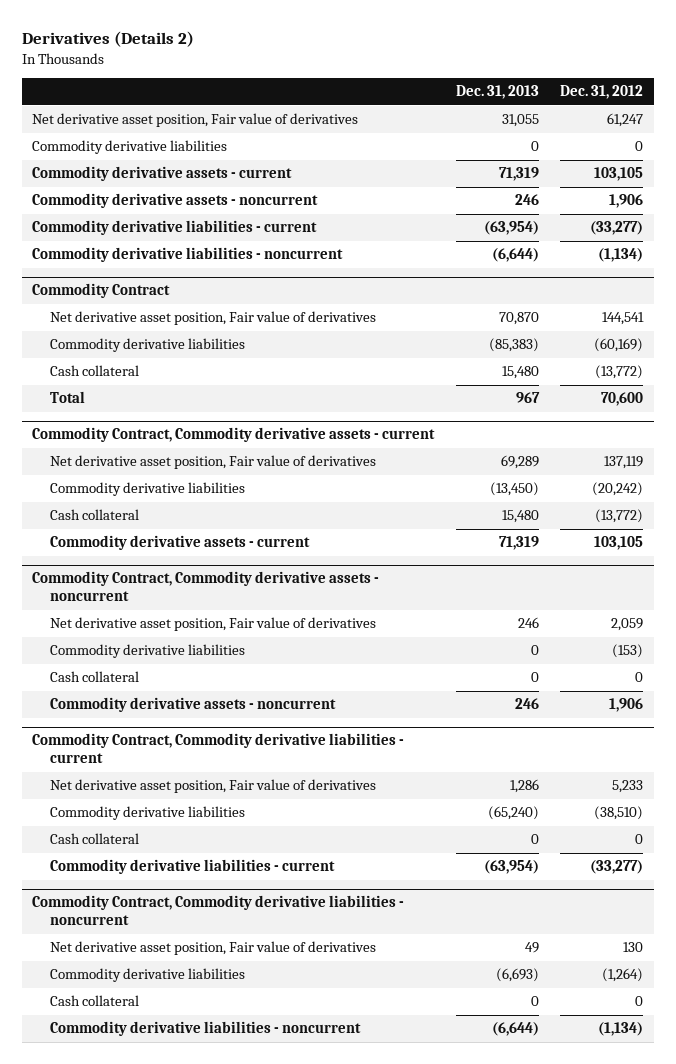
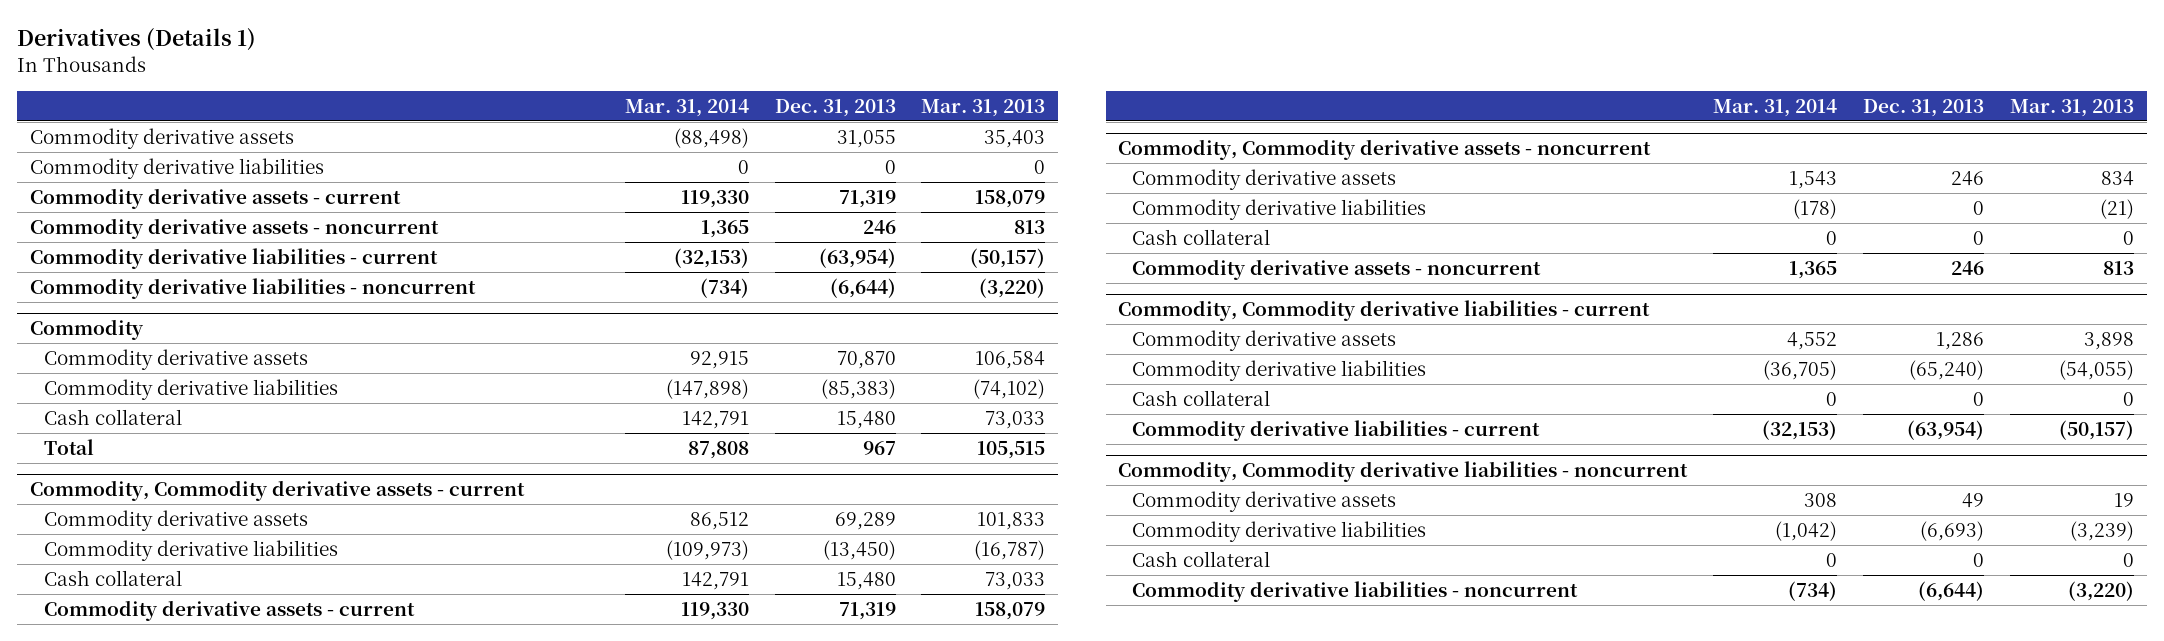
- Derivatives (Details 2)
+ Derivatives (Details 1)
- | Dec. 31, 2013 | Dec. 31, 2012
+ | Mar. 31, 2014 | Dec. 31, 2013 | Mar. 31, 2013
- Net derivative asset position, Fair value of derivatives | 31,055 | 61,247
+ Commodity derivative assets | (88,498) | 31,055 | 35,403
- Commodity Contract
- Net derivative asset position, Fair value of derivatives | 70,870 | 144,541
+ Commodity
+ Commodity derivative assets | 92,915 | 70,870 | 106,584
- Commodity Contract, Commodity derivative assets - current
- Net derivative asset position, Fair value of derivatives | 69,289 | 137,119
+ Commodity, Commodity derivative assets - current
+ Commodity derivative assets | 86,512 | 69,289 | 101,833
- Commodity Contract, Commodity derivative assets - noncurrent
- Net derivative asset position, Fair value of derivatives | 246 | 2,059
+ Commodity, Commodity derivative assets - noncurrent
+ Commodity derivative assets | 1,543 | 246 | 834
- Commodity Contract, Commodity derivative liabilities - current
- Net derivative asset position, Fair value of derivatives | 1,286 | 5,233
+ Commodity, Commodity derivative liabilities - current
+ Commodity derivative assets | 4,552 | 1,286 | 3,898
- Commodity Contract, Commodity derivative liabilities - noncurrent
- Net derivative asset position, Fair value of derivatives | 49 | 130
+ Commodity, Commodity derivative liabilities - noncurrent
+ Commodity derivative assets | 308 | 49 | 19

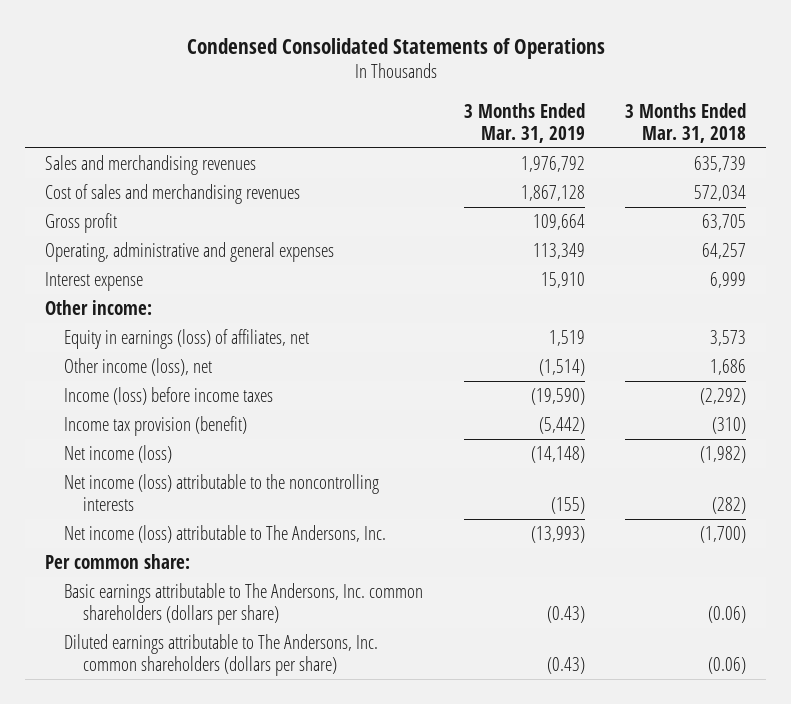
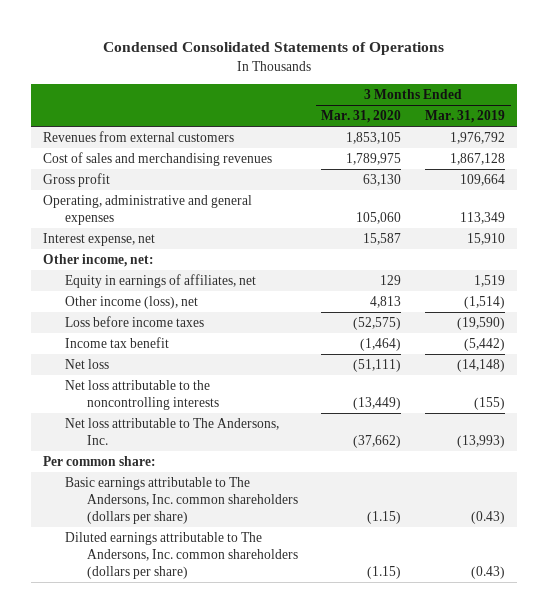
- | 3 Months Ended Mar. 31, 2019 | 3 Months Ended Mar. 31, 2018
+ | 3 Months Ended Mar. 31, 2020 | 3 Months Ended Mar. 31, 2019
- Sales and merchandising revenues | 1,976,792 | 635,739
+ Revenues from external customers | 1,853,105 | 1,976,792
- Interest expense | 15,910 | 6,999
- Other income:
- Equity in earnings (loss) of affiliates, net | 1,519 | 3,573
+ Interest expense, net | 15,587 | 15,910
+ Other income, net:
+ Equity in earnings of affiliates, net | 129 | 1,519
- Income (loss) before income taxes | (19,590) | (2,292)
- Income tax provision (benefit) | (5,442) | (310)
- Net income (loss) | (14,148) | (1,982)
- Net income (loss) attributable to the noncontrolling interests | (155) | (282)
- Net income (loss) attributable to The Andersons, Inc. | (13,993) | (1,700)
+ Loss before income taxes | (52,575) | (19,590)
+ Income tax benefit | (1,464) | (5,442)
+ Net loss | (51,111) | (14,148)
+ Net loss attributable to the noncontrolling interests | (13,449) | (155)
+ Net loss attributable to The Andersons, Inc. | (37,662) | (13,993)

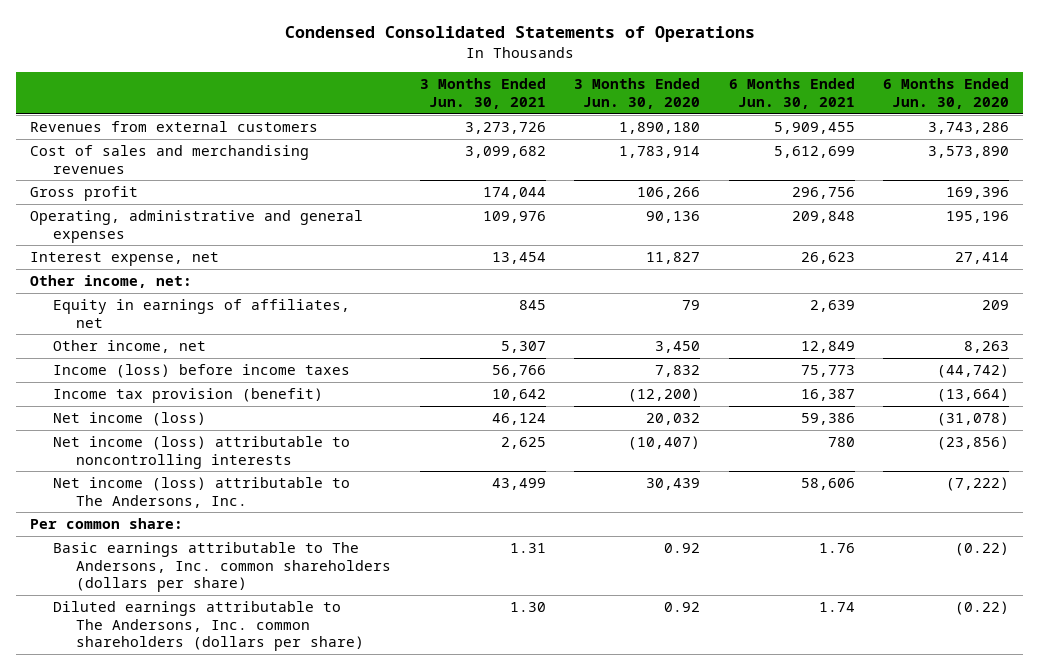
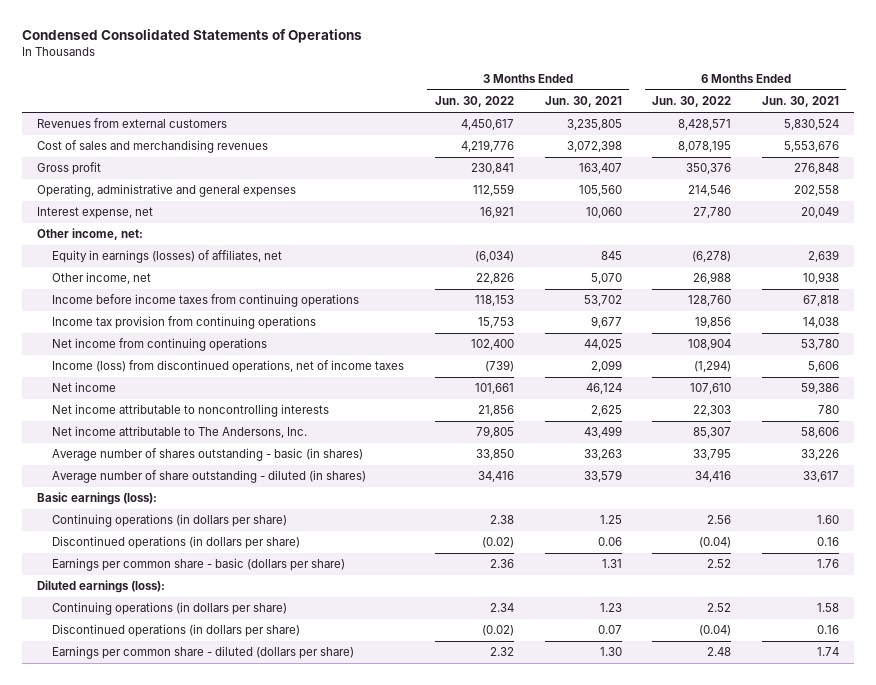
- | 3 Months Ended Jun. 30, 2021 | 3 Months Ended Jun. 30, 2020 | 6 Months Ended Jun. 30, 2021 | 6 Months Ended Jun. 30, 2020
+ | 3 Months Ended Jun. 30, 2022 | 3 Months Ended Jun. 30, 2021 | 6 Months Ended Jun. 30, 2022 | 6 Months Ended Jun. 30, 2021
- Revenues from external customers | 3,273,726 | 1,890,180 | 5,909,455 | 3,743,286
- Cost of sales and merchandising revenues | 3,099,682 | 1,783,914 | 5,612,699 | 3,573,890
- Gross profit | 174,044 | 106,266 | 296,756 | 169,396
- Operating, administrative and general expenses | 109,976 | 90,136 | 209,848 | 195,196
- Interest expense, net | 13,454 | 11,827 | 26,623 | 27,414
+ Revenues from external customers | 4,450,617 | 3,235,805 | 8,428,571 | 5,830,524
+ Cost of sales and merchandising revenues | 4,219,776 | 3,072,398 | 8,078,195 | 5,553,676
+ Gross profit | 230,841 | 163,407 | 350,376 | 276,848
+ Operating, administrative and general expenses | 112,559 | 105,560 | 214,546 | 202,558
+ Interest expense, net | 16,921 | 10,060 | 27,780 | 20,049
- Equity in earnings of affiliates, net | 845 | 79 | 2,639 | 209
- Other income, net | 5,307 | 3,450 | 12,849 | 8,263
- Income (loss) before income taxes | 56,766 | 7,832 | 75,773 | (44,742)
- Income tax provision (benefit) | 10,642 | (12,200) | 16,387 | (13,664)
- Net income (loss) | 46,124 | 20,032 | 59,386 | (31,078)
- Net income (loss) attributable to noncontrolling interests | 2,625 | (10,407) | 780 | (23,856)
- Net income (loss) attributable to The Andersons, Inc. | 43,499 | 30,439 | 58,606 | (7,222)
- Per common share:
- Basic earnings attributable to The Andersons, Inc. common shareholders (dollars per share) | 1.31 | 0.92 | 1.76 | (0.22)
- Diluted earnings attributable to The Andersons, Inc. common shareholders (dollars per share) | 1.30 | 0.92 | 1.74 | (0.22)
+ Equity in earnings (losses) of affiliates, net | (6,034) | 845 | (6,278) | 2,639
+ Other income, net | 22,826 | 5,070 | 26,988 | 10,938
+ Income before income taxes from continuing operations | 118,153 | 53,702 | 128,760 | 67,818
+ Income tax provision from continuing operations | 15,753 | 9,677 | 19,856 | 14,038
+ Net income from continuing operations | 102,400 | 44,025 | 108,904 | 53,780
+ Income (loss) from discontinued operations, net of income taxes | (739) | 2,099 | (1,294) | 5,606
+ Net income | 101,661 | 46,124 | 107,610 | 59,386
+ Net income attributable to noncontrolling interests | 21,856 | 2,625 | 22,303 | 780
+ Net income attributable to The Andersons, Inc. | 79,805 | 43,499 | 85,307 | 58,606
+ Average number of shares outstanding - basic (in shares) | 33,850 | 33,263 | 33,795 | 33,226
+ Average number of share outstanding - diluted (in shares) | 34,416 | 33,579 | 34,416 | 33,617
+ Basic earnings (loss):
+ Continuing operations (in dollars per share) | 2.38 | 1.25 | 2.56 | 1.60
+ Discontinued operations (in dollars per share) | (0.02) | 0.06 | (0.04) | 0.16
+ Earnings per common share - basic (dollars per share) | 2.36 | 1.31 | 2.52 | 1.76
+ Diluted earnings (loss):
+ Continuing operations (in dollars per share) | 2.34 | 1.23 | 2.52 | 1.58
+ Discontinued operations (in dollars per share) | (0.02) | 0.07 | (0.04) | 0.16
+ Earnings per common share - diluted (dollars per share) | 2.32 | 1.30 | 2.48 | 1.74

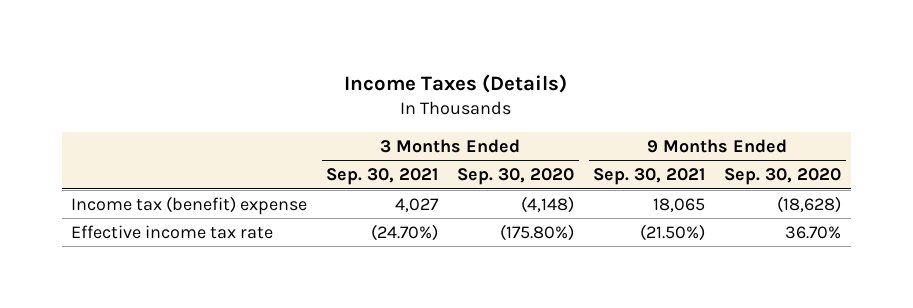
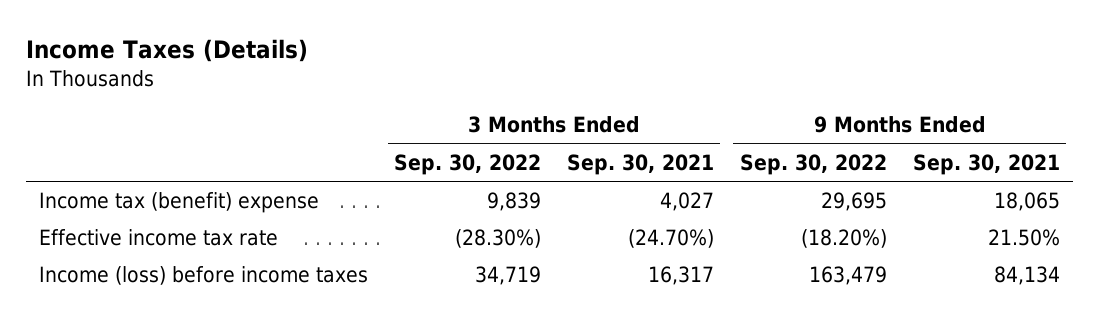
- | 3 Months Ended Sep. 30, 2021 | 3 Months Ended Sep. 30, 2020 | 9 Months Ended Sep. 30, 2021 | 9 Months Ended Sep. 30, 2020
+ | 3 Months Ended Sep. 30, 2022 | 3 Months Ended Sep. 30, 2021 | 9 Months Ended Sep. 30, 2022 | 9 Months Ended Sep. 30, 2021
- Effective income tax rate | (24.70%) | (175.80%) | (21.50%) | 36.70%
+ Effective income tax rate | (28.30%) | (24.70%) | (18.20%) | 21.50%
+ Income (loss) before income taxes | 34,719 | 16,317 | 163,479 | 84,134

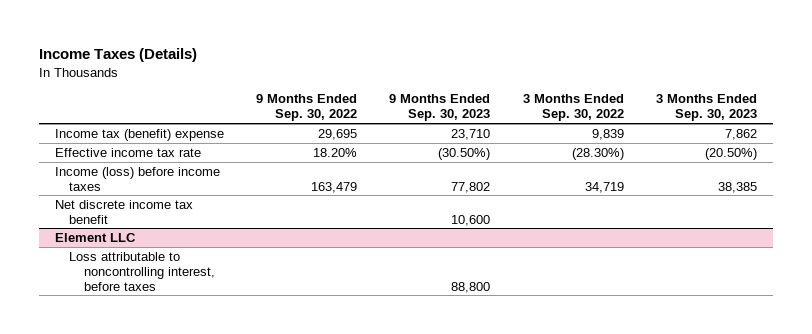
- | 3 Months Ended Sep. 30, 2022 | 3 Months Ended Sep. 30, 2021 | 9 Months Ended Sep. 30, 2022 | 9 Months Ended Sep. 30, 2021
+ | 9 Months Ended Sep. 30, 2022 | 9 Months Ended Sep. 30, 2023 | 3 Months Ended Sep. 30, 2022 | 3 Months Ended Sep. 30, 2023
- Effective income tax rate | (28.30%) | (24.70%) | (18.20%) | 21.50%
+ Effective income tax rate | 18.20% | (30.50%) | (28.30%) | (20.50%)
+ Net discrete income tax benefit | | 10,600 | |
+ Element LLC
+ Loss attributable to noncontrolling interest, before taxes | | 88,800 | |

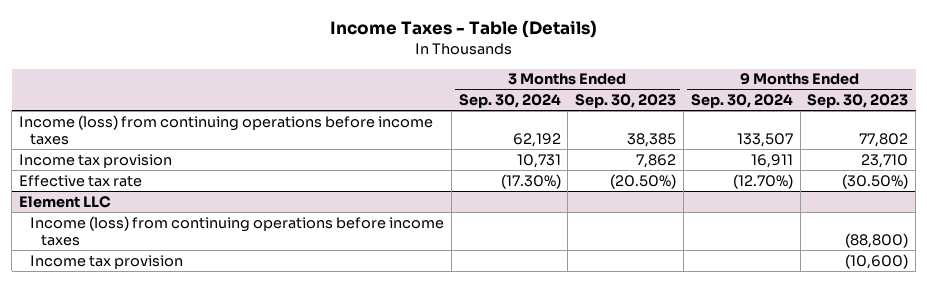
- Income Taxes (Details)
+ Income Taxes - Table (Details)
- | 9 Months Ended Sep. 30, 2022 | 9 Months Ended Sep. 30, 2023 | 3 Months Ended Sep. 30, 2022 | 3 Months Ended Sep. 30, 2023
+ | 3 Months Ended Sep. 30, 2024 | 3 Months Ended Sep. 30, 2023 | 9 Months Ended Sep. 30, 2024 | 9 Months Ended Sep. 30, 2023
- Income tax (benefit) expense | 29,695 | 23,710 | 9,839 | 7,862
- Effective income tax rate | 18.20% | (30.50%) | (28.30%) | (20.50%)
- Income (loss) before income taxes | 163,479 | 77,802 | 34,719 | 38,385
- Net discrete income tax benefit | | 10,600 | |
+ Income (loss) from continuing operations before income taxes | 62,192 | 38,385 | 133,507 | 77,802
+ Income tax provision | 10,731 | 7,862 | 16,911 | 23,710
+ Effective tax rate | (17.30%) | (20.50%) | (12.70%) | (30.50%)
@ Element LLC
- Loss attributable to noncontrolling interest, before taxes | | 88,800 | |
+ Income (loss) from continuing operations before income taxes | | | | (88,800)
+ Income tax provision | | | | (10,600)

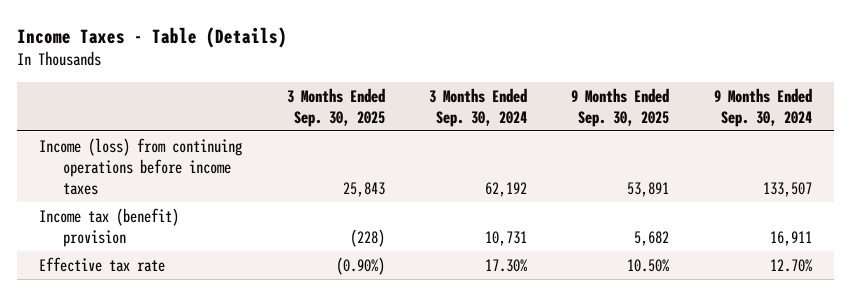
- | 3 Months Ended Sep. 30, 2024 | 3 Months Ended Sep. 30, 2023 | 9 Months Ended Sep. 30, 2024 | 9 Months Ended Sep. 30, 2023
+ | 3 Months Ended Sep. 30, 2025 | 3 Months Ended Sep. 30, 2024 | 9 Months Ended Sep. 30, 2025 | 9 Months Ended Sep. 30, 2024
- Income tax provision | 10,731 | 7,862 | 16,911 | 23,710
- Effective tax rate | (17.30%) | (20.50%) | (12.70%) | (30.50%)
- Element LLC
- Income (loss) from continuing operations before income taxes | | | | (88,800)
- Income tax provision | | | | (10,600)
+ Income tax (benefit) provision | (228) | 10,731 | 5,682 | 16,911
+ Effective tax rate | (0.90%) | 17.30% | 10.50% | 12.70%

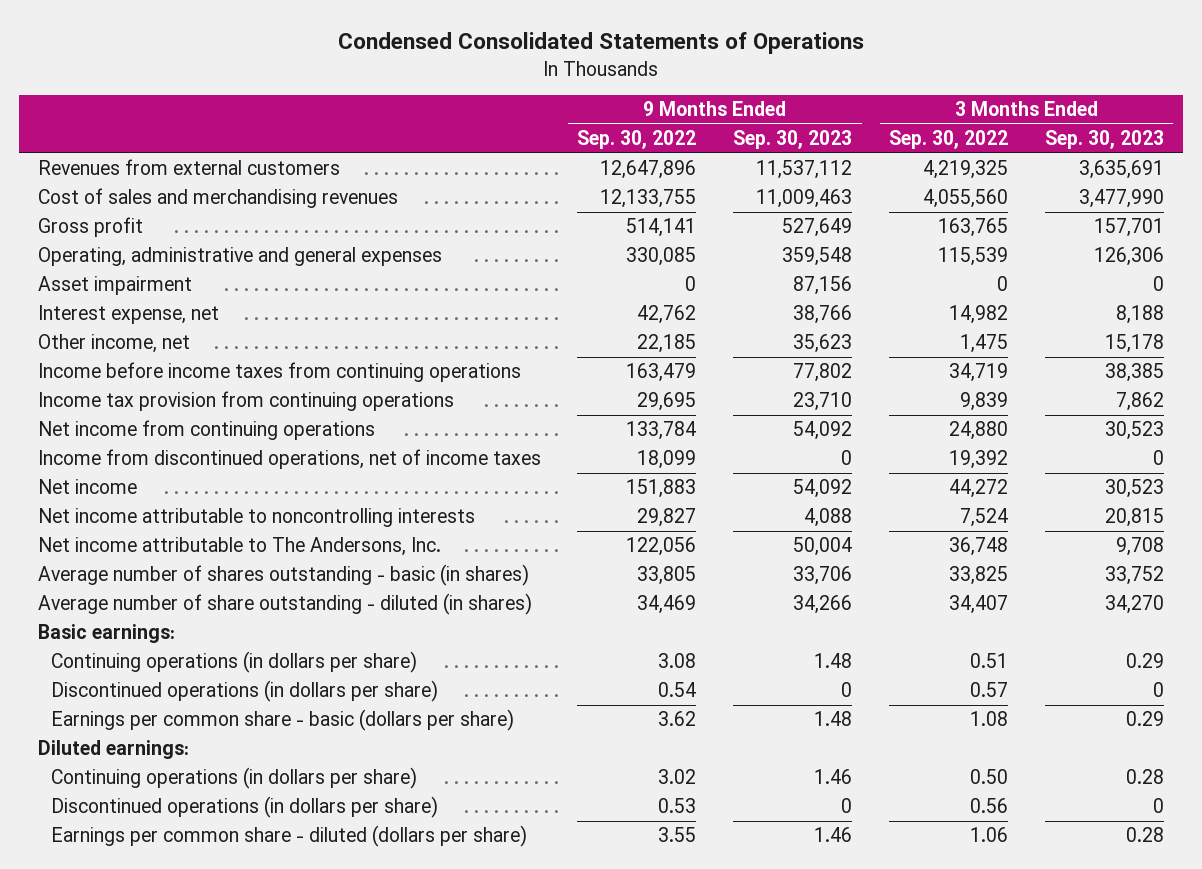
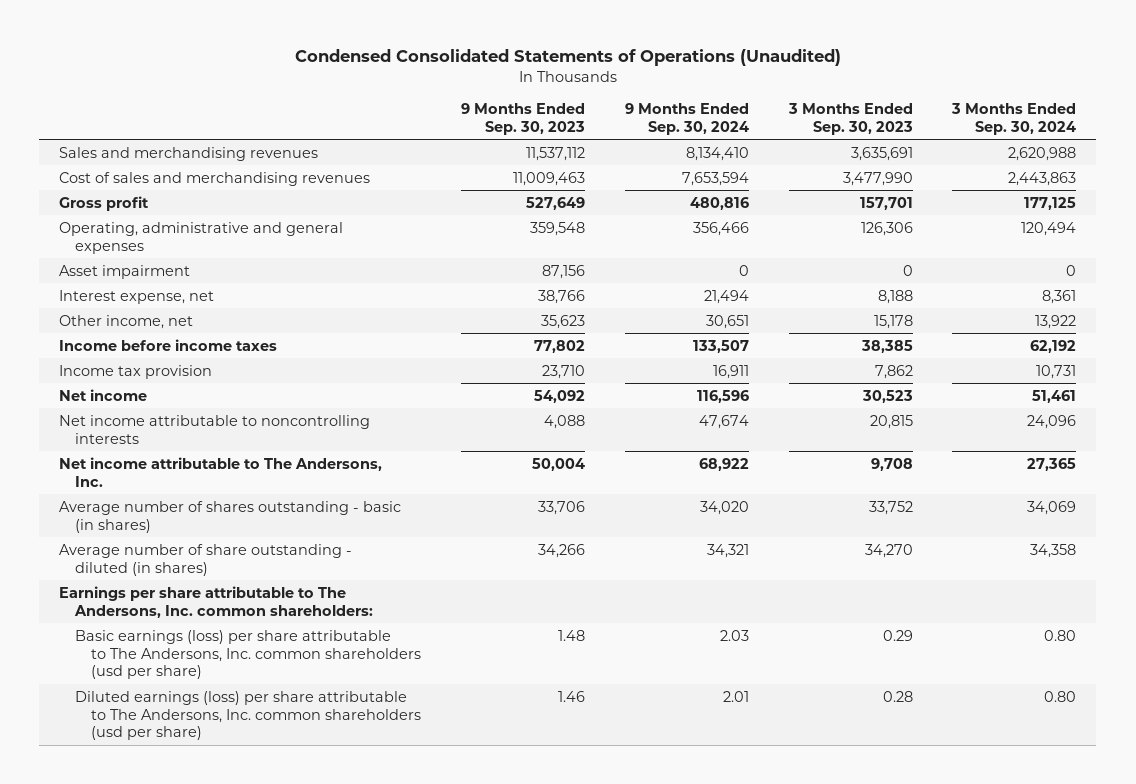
- Condensed Consolidated Statements of Operations
+ Condensed Consolidated Statements of Operations (Unaudited)
- | 9 Months Ended Sep. 30, 2022 | 9 Months Ended Sep. 30, 2023 | 3 Months Ended Sep. 30, 2022 | 3 Months Ended Sep. 30, 2023
+ | 9 Months Ended Sep. 30, 2023 | 9 Months Ended Sep. 30, 2024 | 3 Months Ended Sep. 30, 2023 | 3 Months Ended Sep. 30, 2024
- Revenues from external customers | 12,647,896 | 11,537,112 | 4,219,325 | 3,635,691
+ Sales and merchandising revenues | 11,537,112 | 8,134,410 | 3,635,691 | 2,620,988
- Income before income taxes from continuing operations | 163,479 | 77,802 | 34,719 | 38,385
- Income tax provision from continuing operations | 29,695 | 23,710 | 9,839 | 7,862
- Net income from continuing operations | 133,784 | 54,092 | 24,880 | 30,523
- Income from discontinued operations, net of income taxes | 18,099 | 0 | 19,392 | 0
+ Income before income taxes | 77,802 | 133,507 | 38,385 | 62,192
+ Income tax provision | 23,710 | 16,911 | 7,862 | 10,731
- Basic earnings:
- Continuing operations (in dollars per share) | 3.08 | 1.48 | 0.51 | 0.29
- Discontinued operations (in dollars per share) | 0.54 | 0 | 0.57 | 0
- Earnings per common share - basic (dollars per share) | 3.62 | 1.48 | 1.08 | 0.29
- Diluted earnings:
- Continuing operations (in dollars per share) | 3.02 | 1.46 | 0.50 | 0.28
- Discontinued operations (in dollars per share) | 0.53 | 0 | 0.56 | 0
- Earnings per common share - diluted (dollars per share) | 3.55 | 1.46 | 1.06 | 0.28
+ Earnings per share attributable to The Andersons, Inc. common shareholders:
+ Basic earnings (loss) per share attributable to The Andersons, Inc. common shareholders (usd per share) | 1.48 | 2.03 | 0.29 | 0.80
+ Diluted earnings (loss) per share attributable to The Andersons, Inc. common shareholders (usd per share) | 1.46 | 2.01 | 0.28 | 0.80

